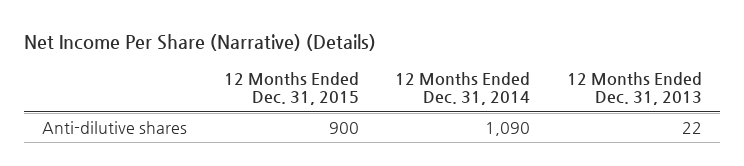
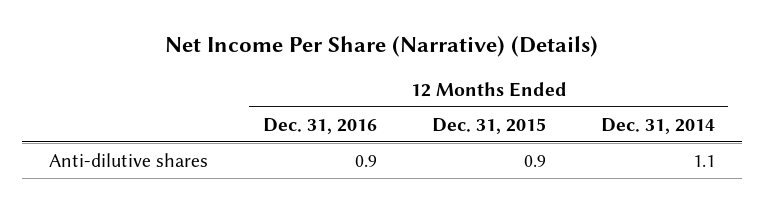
- | 12 Months Ended Dec. 31, 2015 | 12 Months Ended Dec. 31, 2014 | 12 Months Ended Dec. 31, 2013
+ | 12 Months Ended Dec. 31, 2016 | 12 Months Ended Dec. 31, 2015 | 12 Months Ended Dec. 31, 2014
- Anti-dilutive shares | 900 | 1,090 | 22
+ Anti-dilutive shares | 0.9 | 0.9 | 1.1

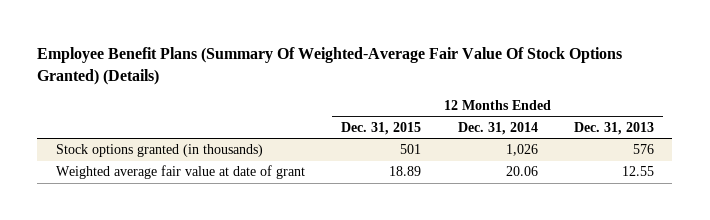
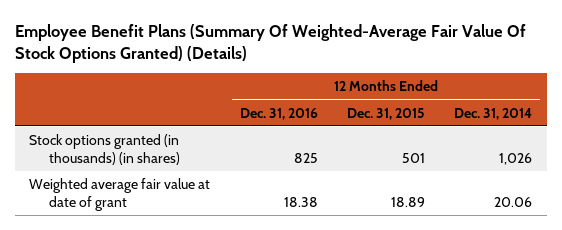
- | 12 Months Ended Dec. 31, 2015 | 12 Months Ended Dec. 31, 2014 | 12 Months Ended Dec. 31, 2013
+ | 12 Months Ended Dec. 31, 2016 | 12 Months Ended Dec. 31, 2015 | 12 Months Ended Dec. 31, 2014
- Stock options granted (in thousands) | 501 | 1,026 | 576
+ Stock options granted (in thousands) (in shares) | 825 | 501 | 1,026

